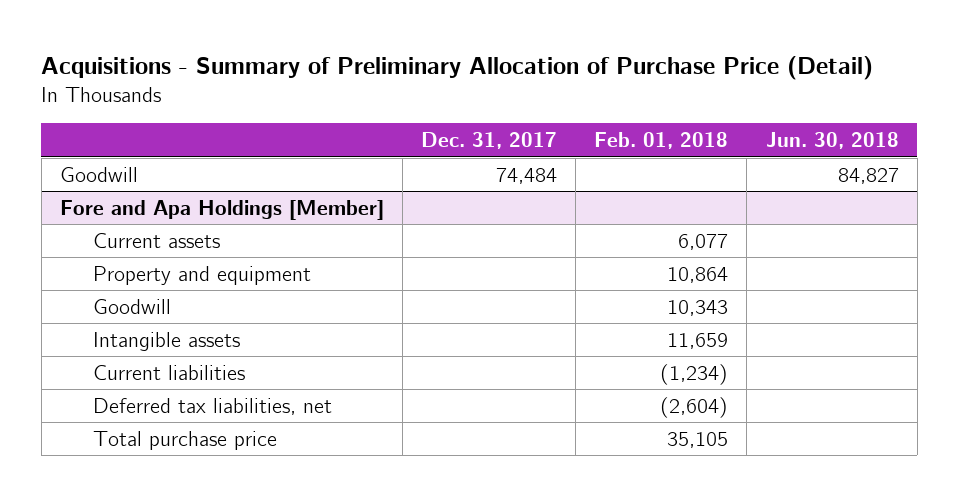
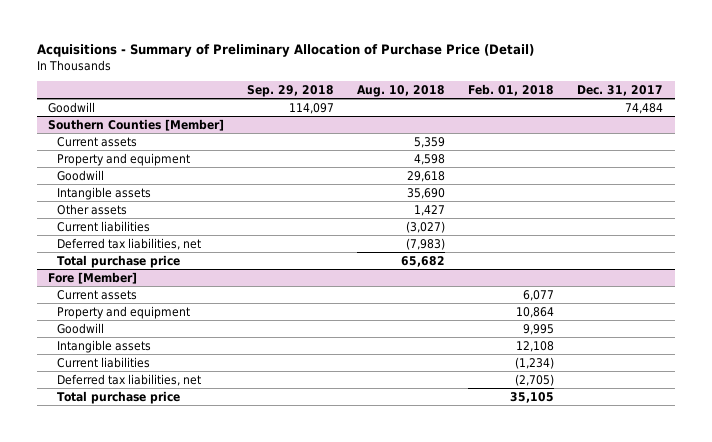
- | Dec. 31, 2017 | Feb. 01, 2018 | Jun. 30, 2018
+ | Sep. 29, 2018 | Aug. 10, 2018 | Feb. 01, 2018 | Dec. 31, 2017
- Fore and Apa Holdings [Member]
+ Southern Counties [Member]
+ Current assets | | 5,359 | |
+ Property and equipment | | 4,598 | |
+ Goodwill | | 29,618 | |
+ Intangible assets | | 35,690 | |
+ Other assets | | 1,427 | |
+ Current liabilities | | (3,027) | |
+ Deferred tax liabilities, net | | (7,983) | |
+ Total purchase price | | 65,682 | |
+ Fore [Member]
- Goodwill | | 10,343 |
- Intangible assets | | 11,659 |
+ Goodwill | | | 9,995 |
+ Intangible assets | | | 12,108 |
- Deferred tax liabilities, net | | (2,604) |
+ Deferred tax liabilities, net | | | (2,705) |

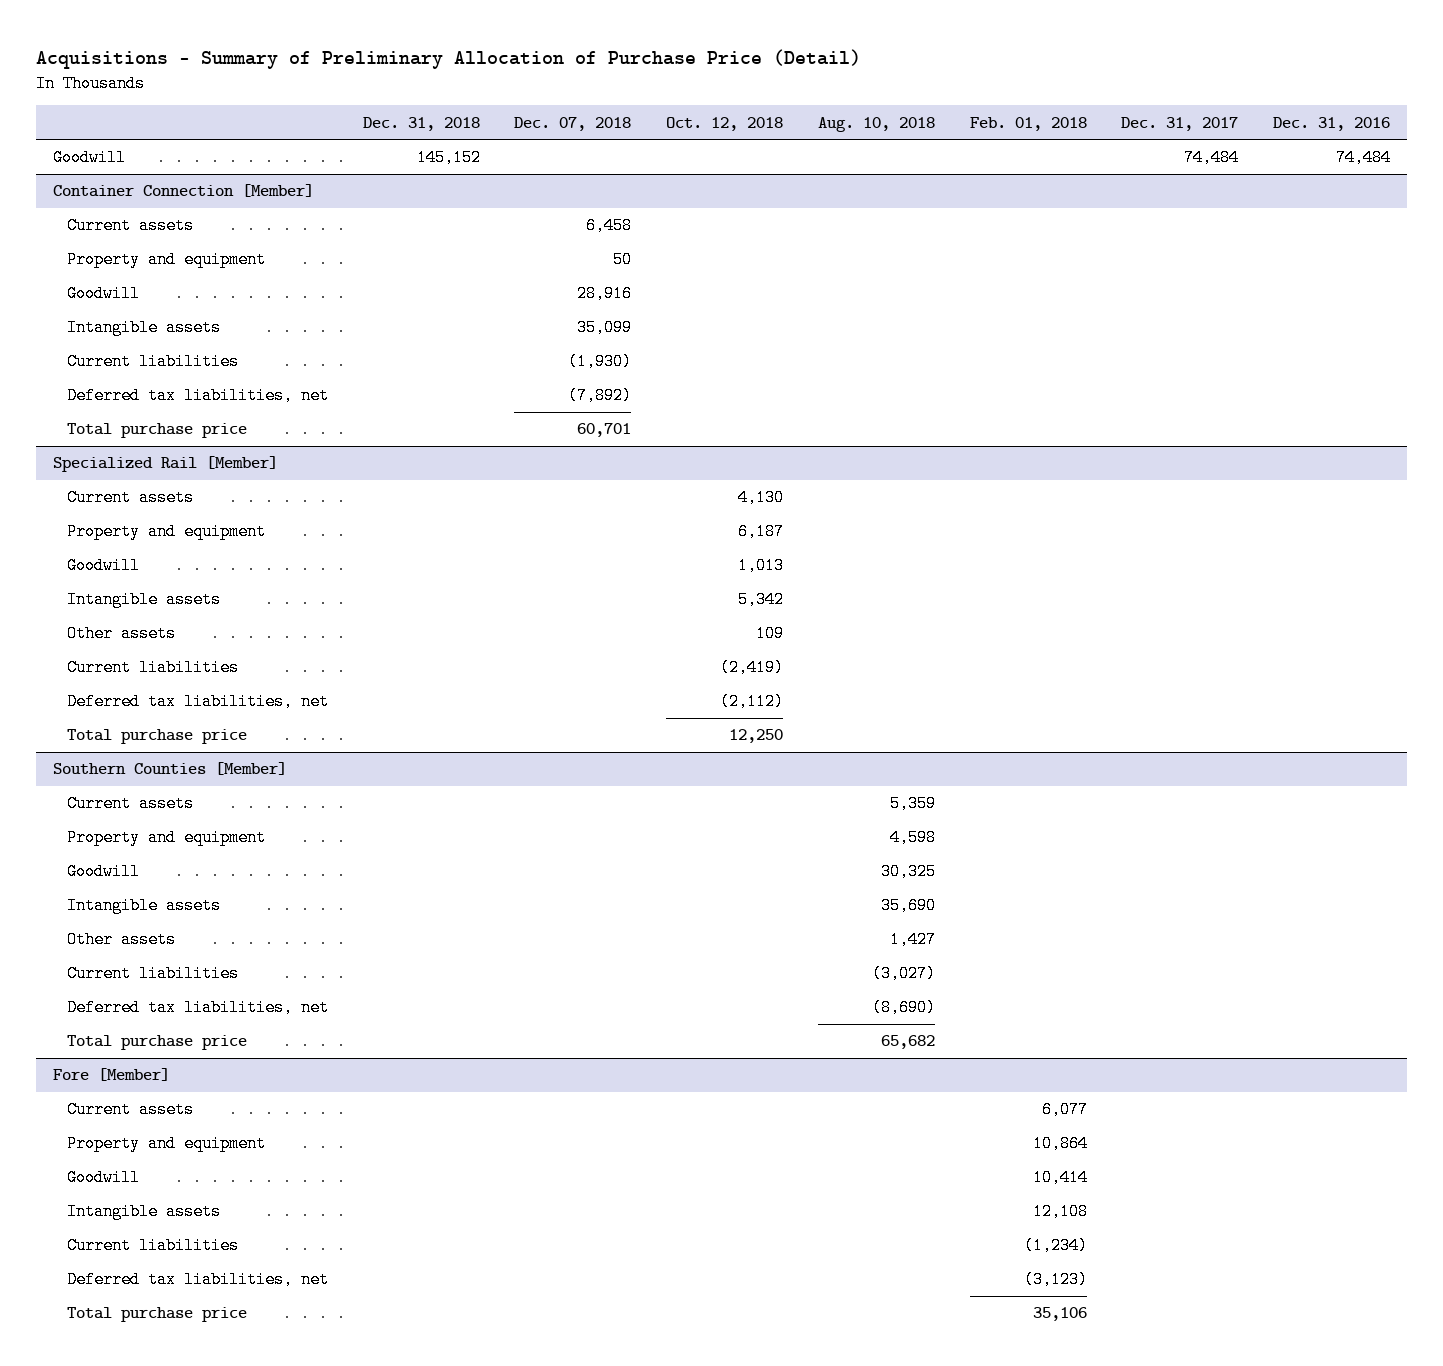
- | Sep. 29, 2018 | Aug. 10, 2018 | Feb. 01, 2018 | Dec. 31, 2017
+ | Dec. 31, 2018 | Dec. 07, 2018 | Oct. 12, 2018 | Aug. 10, 2018 | Feb. 01, 2018 | Dec. 31, 2017 | Dec. 31, 2016
+ Container Connection [Member]
+ Current assets | | 6,458 | | | | |
+ Property and equipment | | 50 | | | | |
+ Goodwill | | 28,916 | | | | |
+ Intangible assets | | 35,099 | | | | |
+ Current liabilities | | (1,930) | | | | |
+ Deferred tax liabilities, net | | (7,892) | | | | |
+ Total purchase price | | 60,701 | | | | |
+ Specialized Rail [Member]
+ Current assets | | | 4,130 | | | |
+ Property and equipment | | | 6,187 | | | |
+ Goodwill | | | 1,013 | | | |
+ Intangible assets | | | 5,342 | | | |
+ Other assets | | | 109 | | | |
+ Current liabilities | | | (2,419) | | | |
+ Deferred tax liabilities, net | | | (2,112) | | | |
+ Total purchase price | | | 12,250 | | | |
@ Southern Counties [Member]
- Goodwill | | 29,618 | |
+ Goodwill | | | | 30,325 | | |
- Deferred tax liabilities, net | | (7,983) | |
+ Deferred tax liabilities, net | | | | (8,690) | | |
@ Fore [Member]
- Goodwill | | | 9,995 |
+ Goodwill | | | | | 10,414 | |
- Deferred tax liabilities, net | | | (2,705) |
- Total purchase price | | | 35,105 |
+ Deferred tax liabilities, net | | | | | (3,123) | |
+ Total purchase price | | | | | 35,106 | |

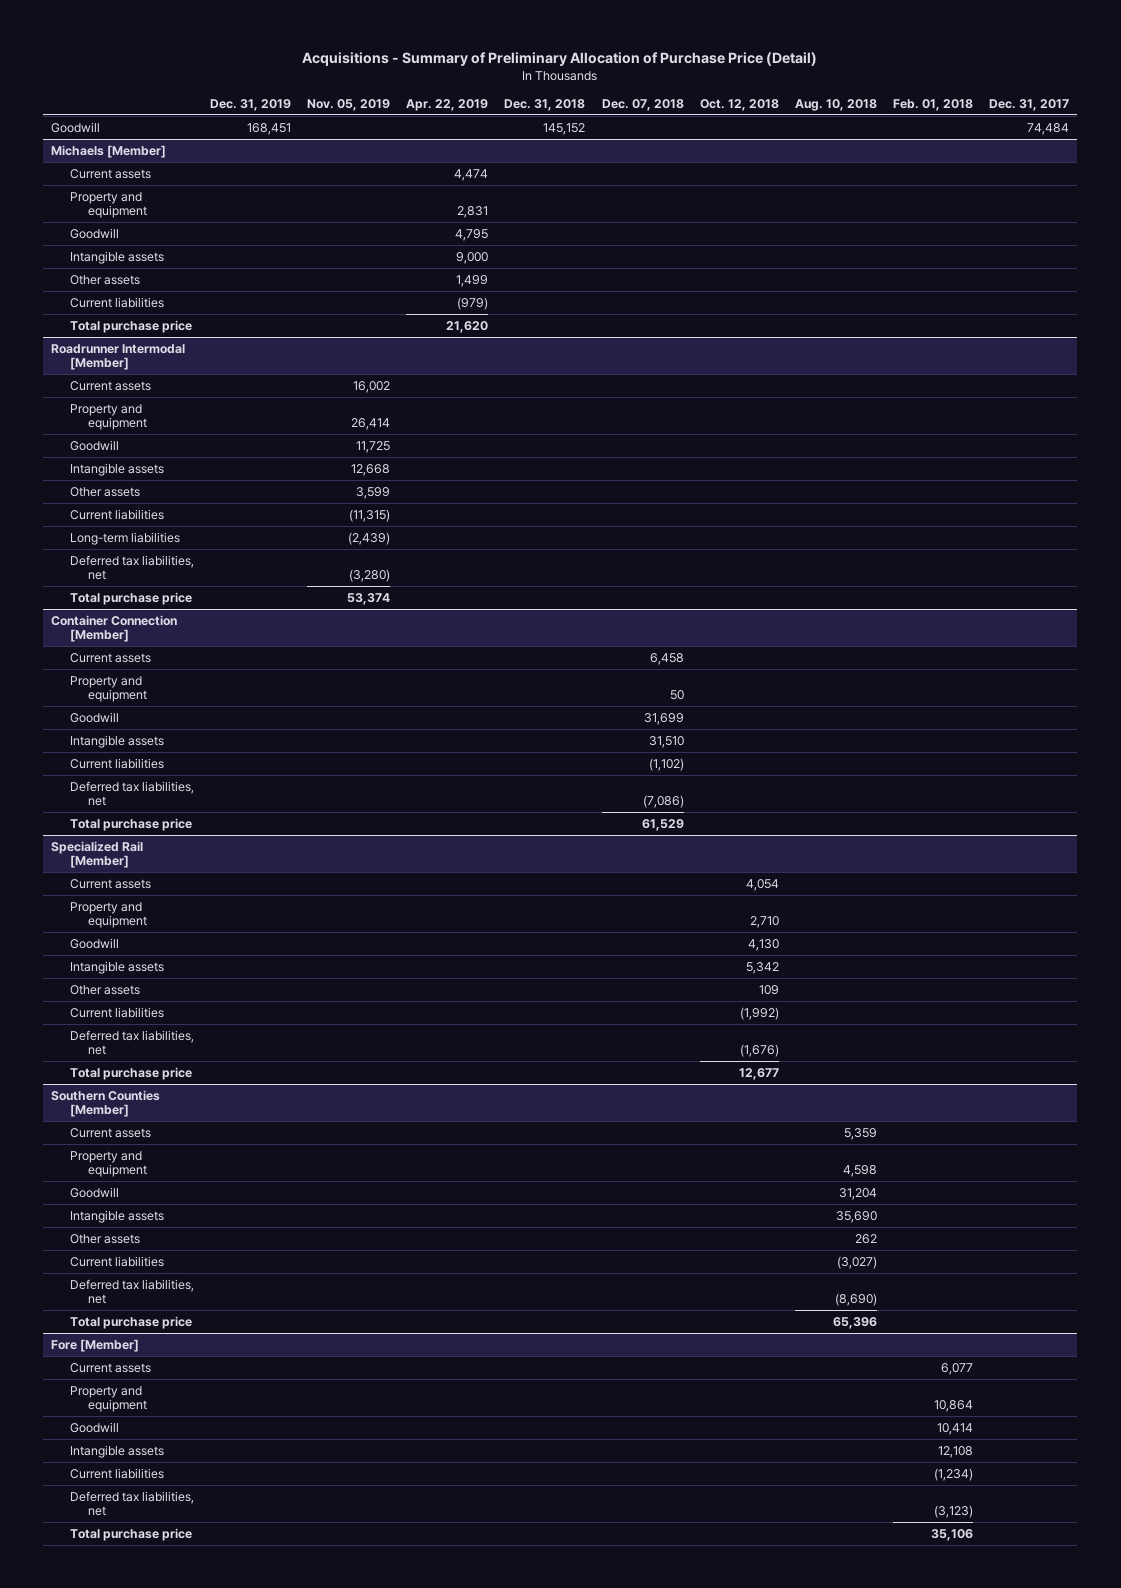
- | Dec. 31, 2018 | Dec. 07, 2018 | Oct. 12, 2018 | Aug. 10, 2018 | Feb. 01, 2018 | Dec. 31, 2017 | Dec. 31, 2016
+ | Dec. 31, 2019 | Nov. 05, 2019 | Apr. 22, 2019 | Dec. 31, 2018 | Dec. 07, 2018 | Oct. 12, 2018 | Aug. 10, 2018 | Feb. 01, 2018 | Dec. 31, 2017
+ Michaels [Member]
+ Current assets | | | 4,474 | | | | | |
+ Property and equipment | | | 2,831 | | | | | |
+ Goodwill | | | 4,795 | | | | | |
+ Intangible assets | | | 9,000 | | | | | |
+ Other assets | | | 1,499 | | | | | |
+ Current liabilities | | | (979) | | | | | |
+ Total purchase price | | | 21,620 | | | | | |
+ Roadrunner Intermodal [Member]
+ Current assets | | 16,002 | | | | | | |
+ Property and equipment | | 26,414 | | | | | | |
+ Goodwill | | 11,725 | | | | | | |
+ Intangible assets | | 12,668 | | | | | | |
+ Other assets | | 3,599 | | | | | | |
+ Current liabilities | | (11,315) | | | | | | |
+ Long-term liabilities | | (2,439) | | | | | | |
+ Deferred tax liabilities, net | | (3,280) | | | | | | |
+ Total purchase price | | 53,374 | | | | | | |
@ Container Connection [Member]
- Goodwill | | 28,916 | | | | |
- Intangible assets | | 35,099 | | | | |
- Current liabilities | | (1,930) | | | | |
- Deferred tax liabilities, net | | (7,892) | | | | |
- Total purchase price | | 60,701 | | | | |
+ Goodwill | | | | | 31,699 | | | |
+ Intangible assets | | | | | 31,510 | | | |
+ Current liabilities | | | | | (1,102) | | | |
+ Deferred tax liabilities, net | | | | | (7,086) | | | |
+ Total purchase price | | | | | 61,529 | | | |
@ Specialized Rail [Member]
- Current assets | | | 4,130 | | | |
- Property and equipment | | | 6,187 | | | |
- Goodwill | | | 1,013 | | | |
+ Current assets | | | | | | 4,054 | | |
+ Property and equipment | | | | | | 2,710 | | |
+ Goodwill | | | | | | 4,130 | | |
- Current liabilities | | | (2,419) | | | |
- Deferred tax liabilities, net | | | (2,112) | | | |
- Total purchase price | | | 12,250 | | | |
+ Current liabilities | | | | | | (1,992) | | |
+ Deferred tax liabilities, net | | | | | | (1,676) | | |
+ Total purchase price | | | | | | 12,677 | | |
@ Southern Counties [Member]
- Goodwill | | | | 30,325 | | |
+ Goodwill | | | | | | | 31,204 | |
- Other assets | | | | 1,427 | | |
+ Other assets | | | | | | | 262 | |
- Total purchase price | | | | 65,682 | | |
+ Total purchase price | | | | | | | 65,396 | |

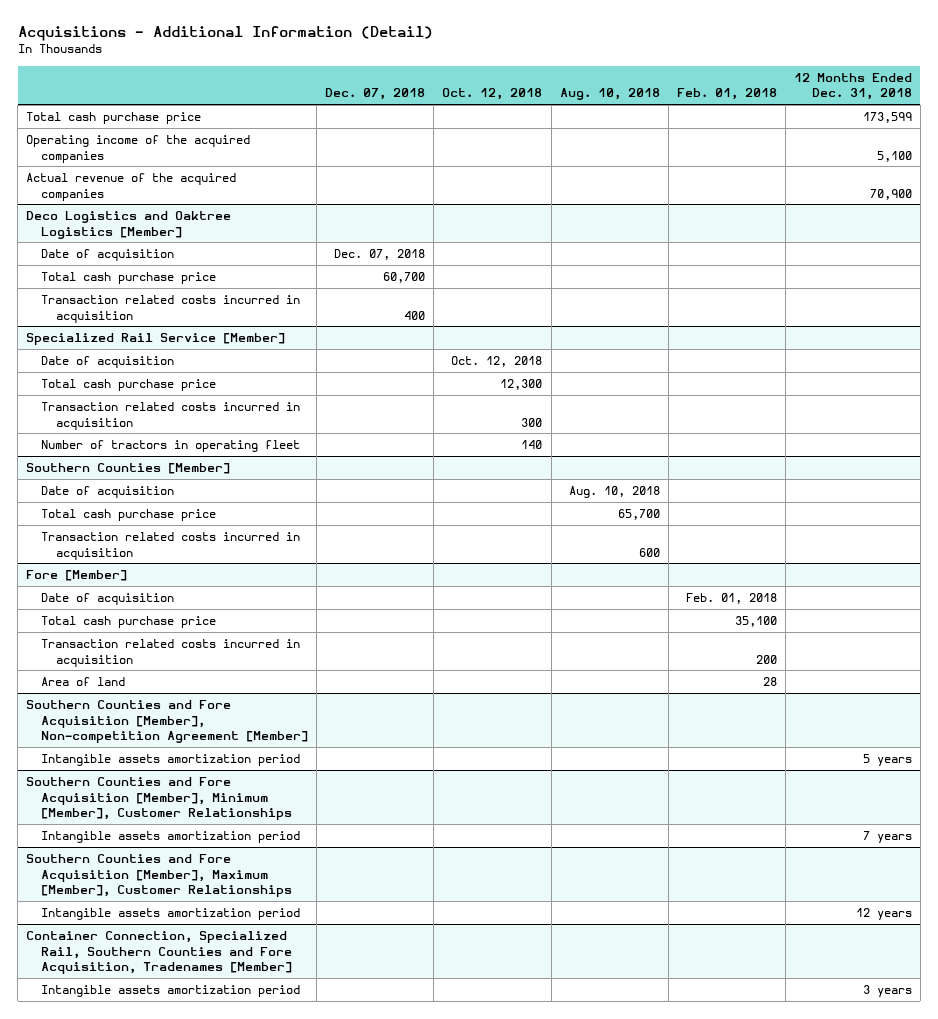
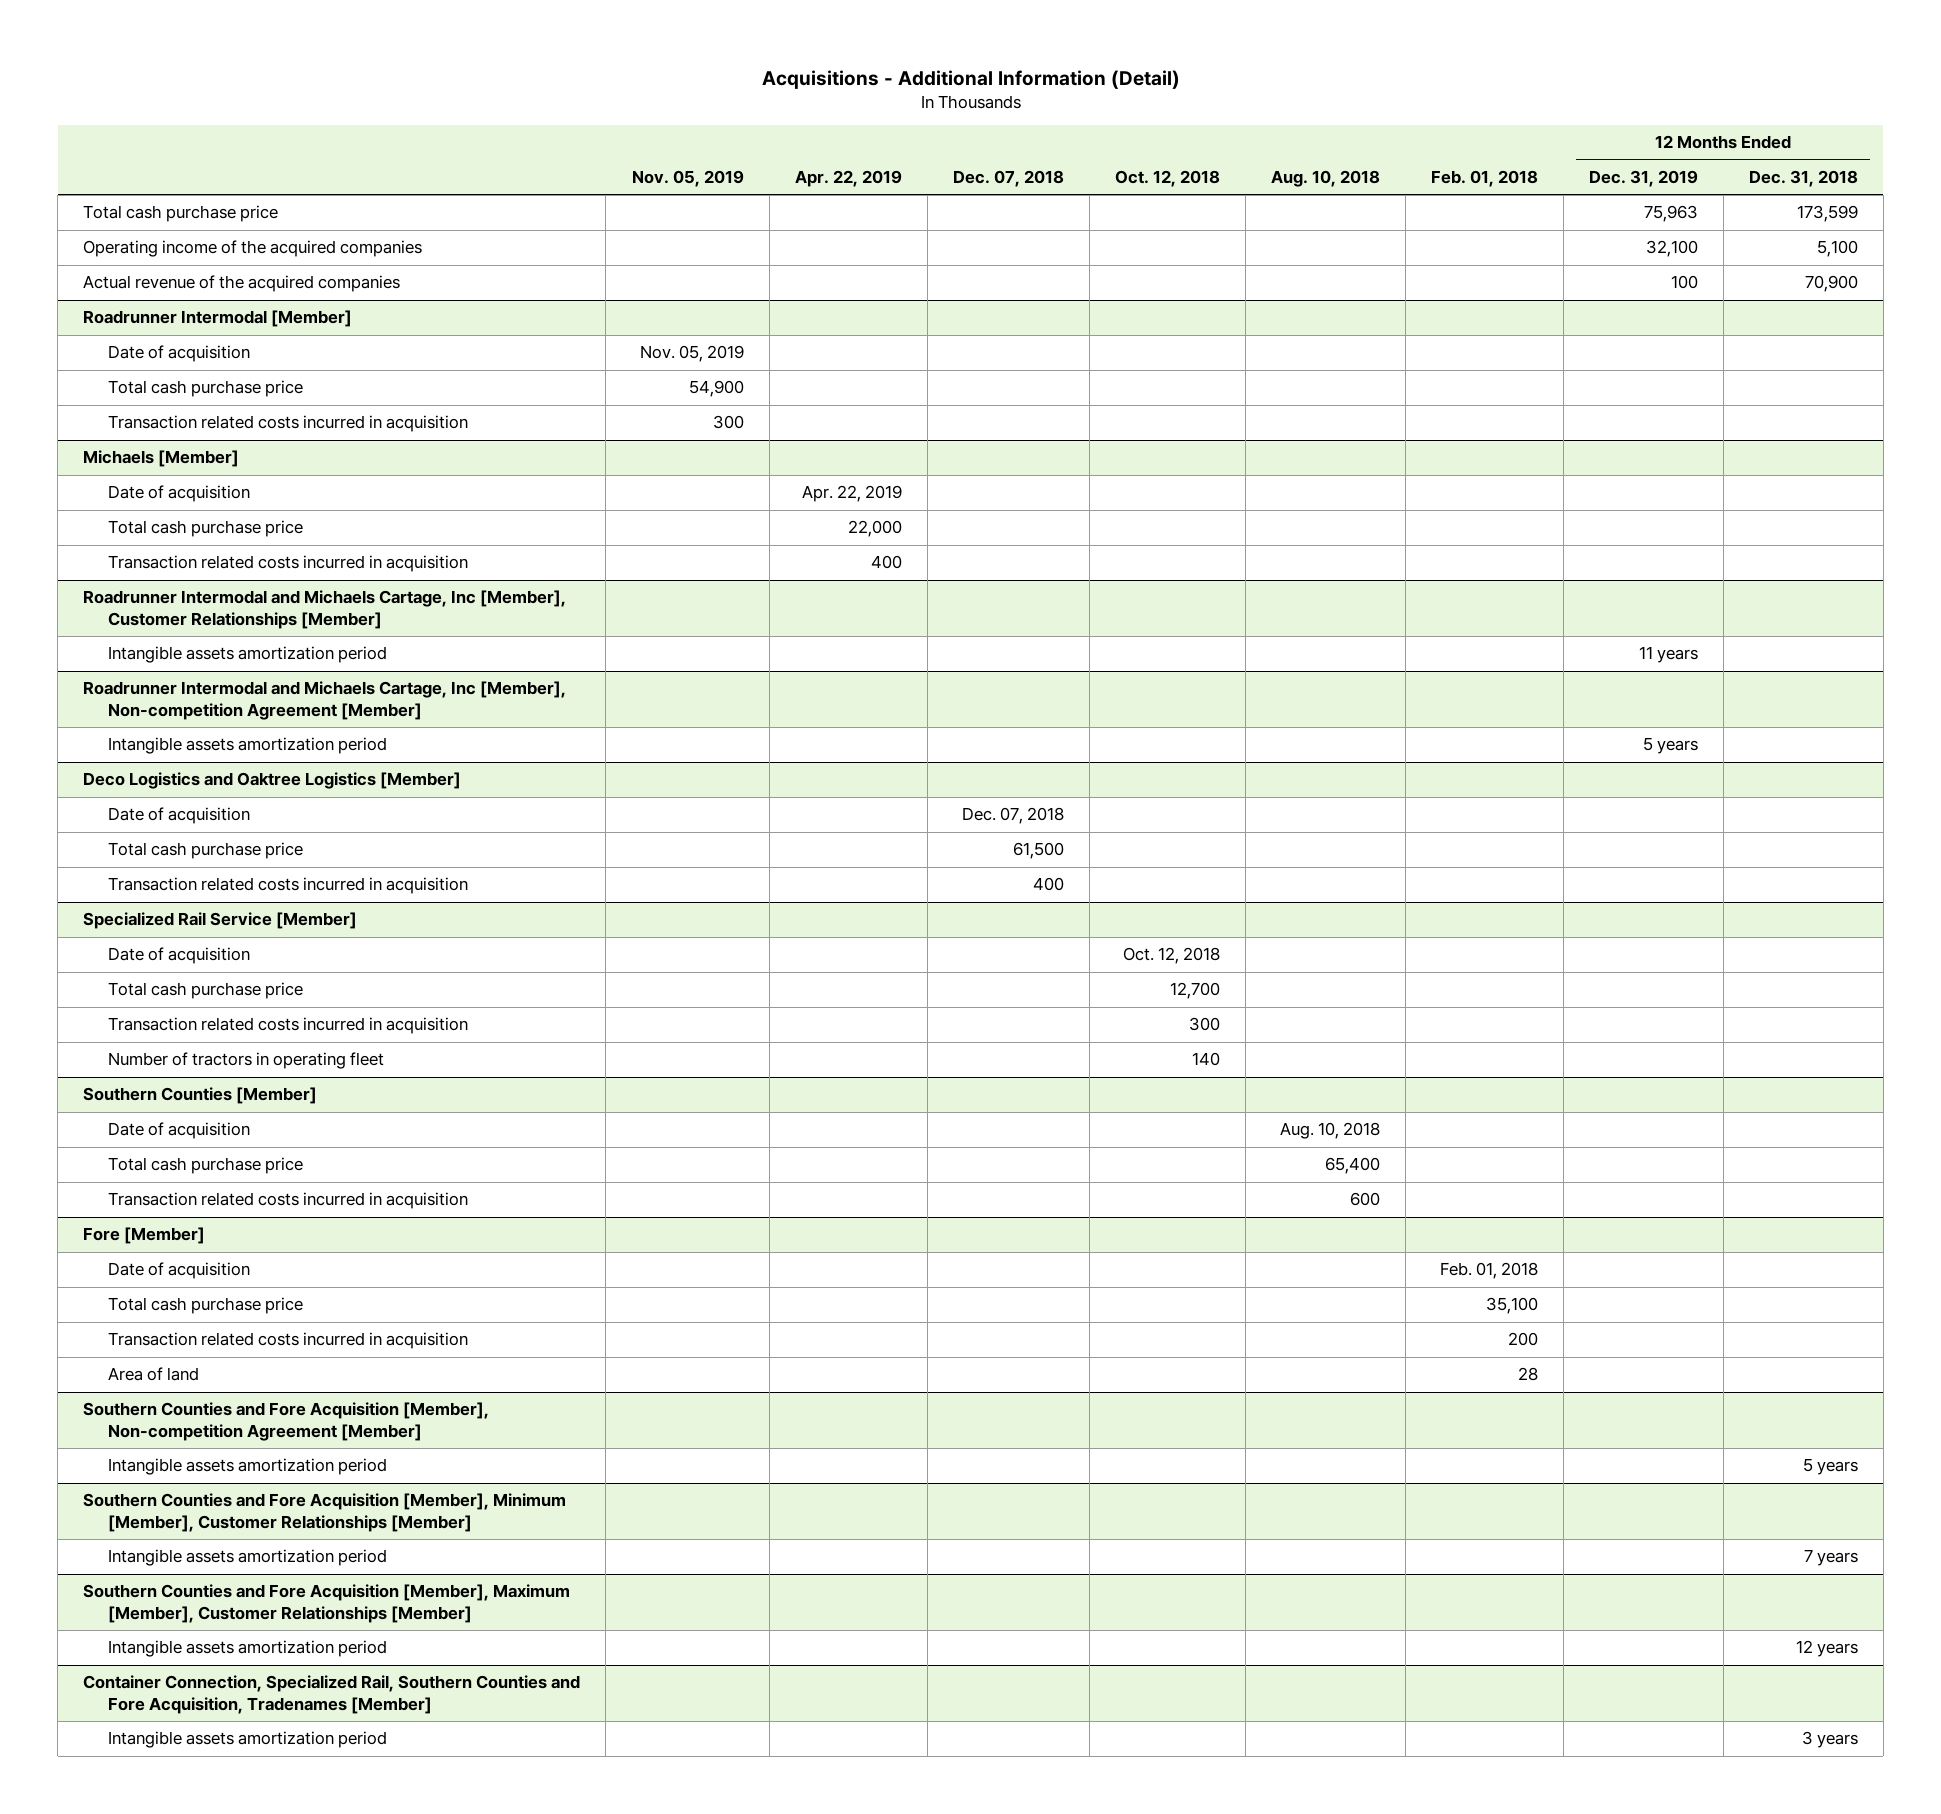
- | Dec. 07, 2018 | Oct. 12, 2018 | Aug. 10, 2018 | Feb. 01, 2018 | 12 Months Ended Dec. 31, 2018
+ | Nov. 05, 2019 | Apr. 22, 2019 | Dec. 07, 2018 | Oct. 12, 2018 | Aug. 10, 2018 | Feb. 01, 2018 | 12 Months Ended Dec. 31, 2019 | 12 Months Ended Dec. 31, 2018
+ Roadrunner Intermodal [Member]
+ Date of acquisition | Nov. 05, 2019 | | | | | | |
+ Total cash purchase price | 54,900 | | | | | | |
+ Transaction related costs incurred in acquisition | 300 | | | | | | |
+ Michaels [Member]
+ Date of acquisition | | Apr. 22, 2019 | | | | | |
+ Total cash purchase price | | 22,000 | | | | | |
+ Transaction related costs incurred in acquisition | | 400 | | | | | |
+ Roadrunner Intermodal and Michaels Cartage, Inc [Member], Customer Relationships [Member]
+ Intangible assets amortization period | | | | | | | 11 years |
+ Roadrunner Intermodal and Michaels Cartage, Inc [Member], Non-competition Agreement [Member]
+ Intangible assets amortization period | | | | | | | 5 years |
@ Deco Logistics and Oaktree Logistics [Member]
- Total cash purchase price | 60,700 | | | |
+ Total cash purchase price | | | 61,500 | | | | |
@ Specialized Rail Service [Member]
- Total cash purchase price | | 12,300 | | |
+ Total cash purchase price | | | | 12,700 | | | |
@ Southern Counties [Member]
- Total cash purchase price | | | 65,700 | |
+ Total cash purchase price | | | | | 65,400 | | |
- Southern Counties and Fore Acquisition [Member], Minimum [Member], Customer Relationships
+ Southern Counties and Fore Acquisition [Member], Minimum [Member], Customer Relationships [Member]
- Southern Counties and Fore Acquisition [Member], Maximum [Member], Customer Relationships
+ Southern Counties and Fore Acquisition [Member], Maximum [Member], Customer Relationships [Member]

